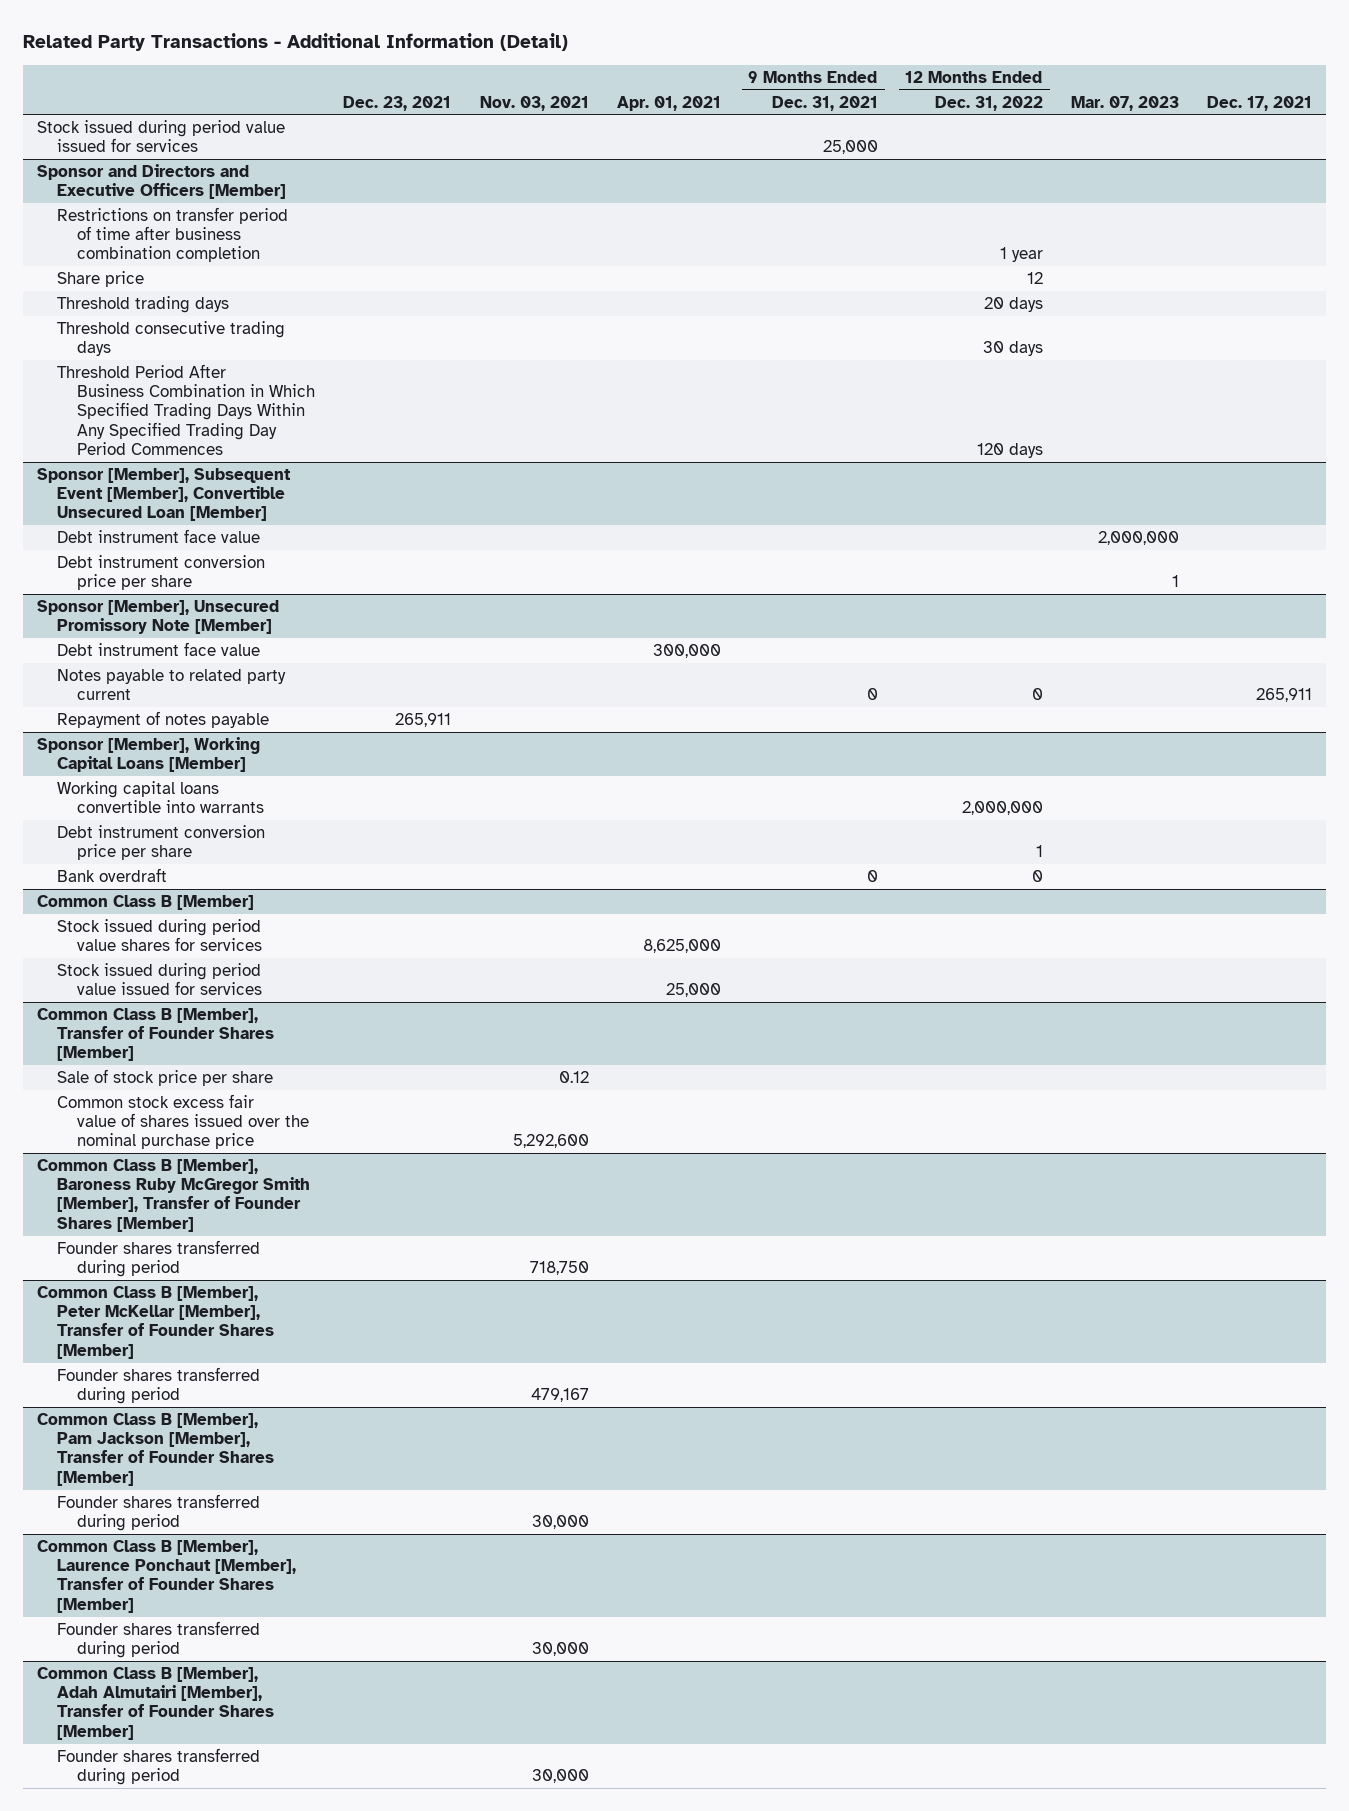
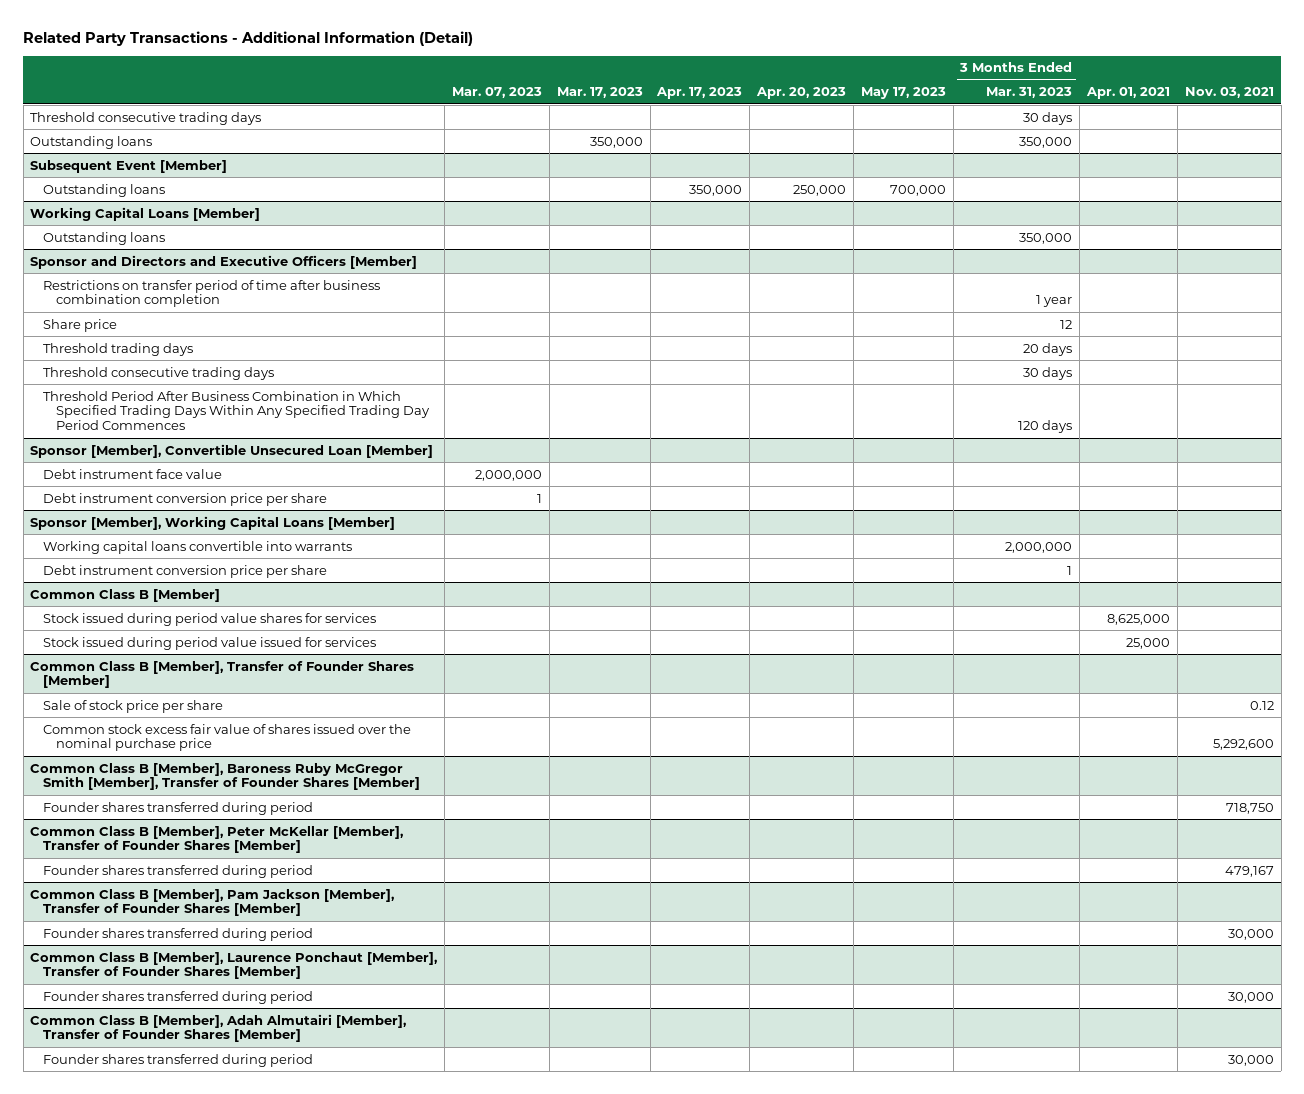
- | Dec. 23, 2021 | Nov. 03, 2021 | Apr. 01, 2021 | 9 Months Ended Dec. 31, 2021 | 12 Months Ended Dec. 31, 2022 | Mar. 07, 2023 | Dec. 17, 2021
+ | Mar. 07, 2023 | Mar. 17, 2023 | Apr. 17, 2023 | Apr. 20, 2023 | May 17, 2023 | 3 Months Ended Mar. 31, 2023 | Apr. 01, 2021 | Nov. 03, 2021
- Stock issued during period value issued for services | | | | 25,000 | | |
+ Threshold consecutive trading days | | | | | | 30 days | |
+ Outstanding loans | | 350,000 | | | | 350,000 | |
+ Subsequent Event [Member]
+ Outstanding loans | | | 350,000 | 250,000 | 700,000 | | |
+ Working Capital Loans [Member]
+ Outstanding loans | | | | | | 350,000 | |
- Sponsor [Member], Subsequent Event [Member], Convertible Unsecured Loan [Member]
+ Sponsor [Member], Convertible Unsecured Loan [Member]
- Sponsor [Member], Unsecured Promissory Note [Member]
- Debt instrument face value | | | 300,000 | | | |
- Notes payable to related party current | | | | 0 | 0 | | 265,911
- Repayment of notes payable | 265,911 | | | | | |
@ Sponsor [Member], Working Capital Loans [Member]
- Bank overdraft | | | | 0 | 0 | |

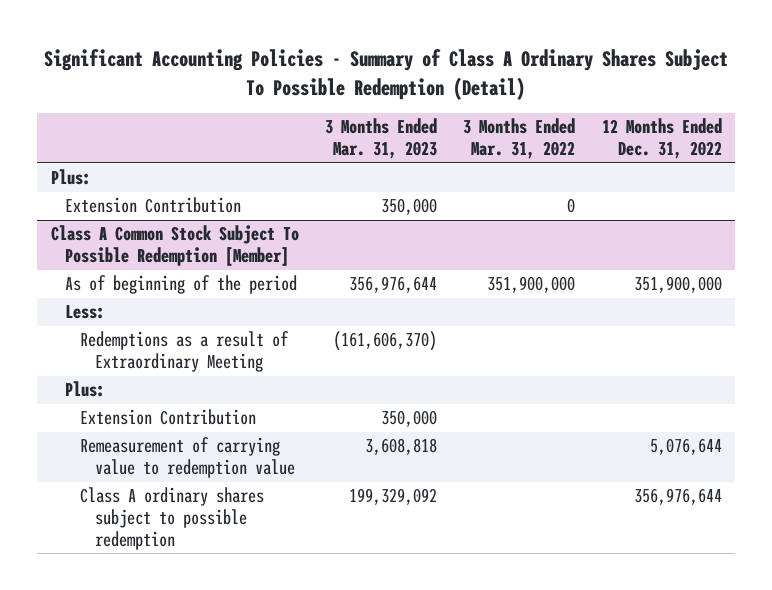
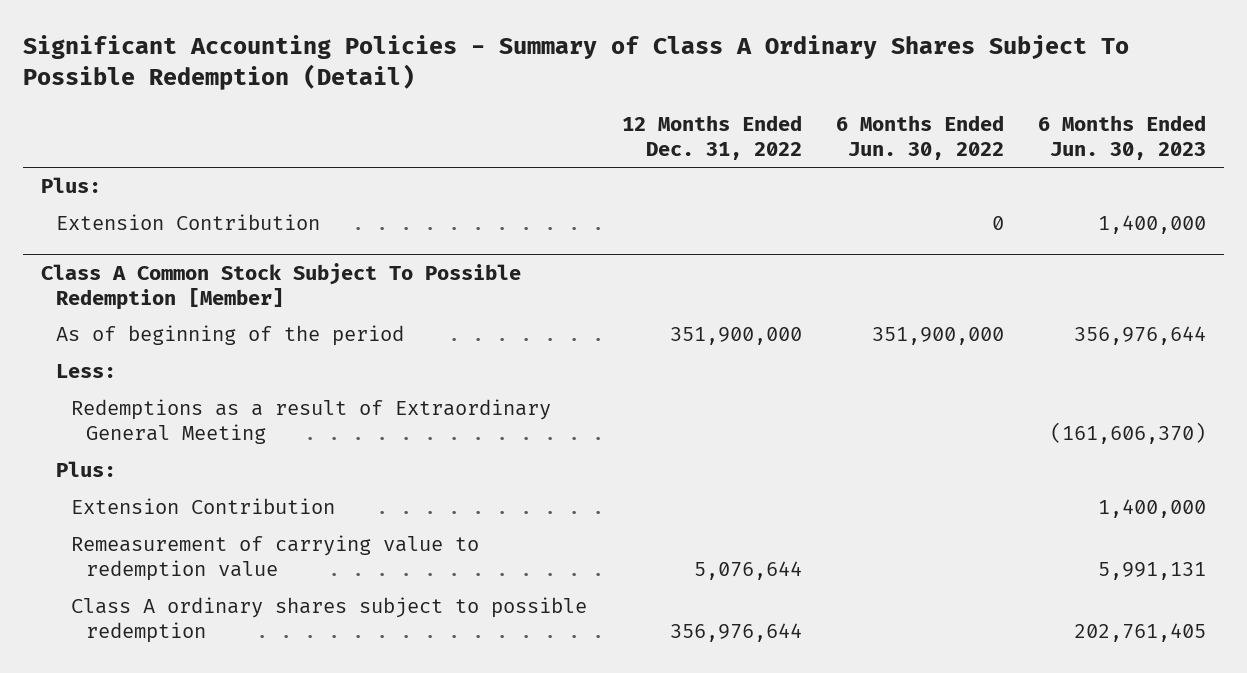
- | 3 Months Ended Mar. 31, 2023 | 3 Months Ended Mar. 31, 2022 | 12 Months Ended Dec. 31, 2022
+ | 12 Months Ended Dec. 31, 2022 | 6 Months Ended Jun. 30, 2022 | 6 Months Ended Jun. 30, 2023
@ Class A Common Stock Subject To Possible Redemption [Member]
- Redemptions as a result of Extraordinary Meeting | (161,606,370) | |
+ Redemptions as a result of Extraordinary General Meeting | | | (161,606,370)

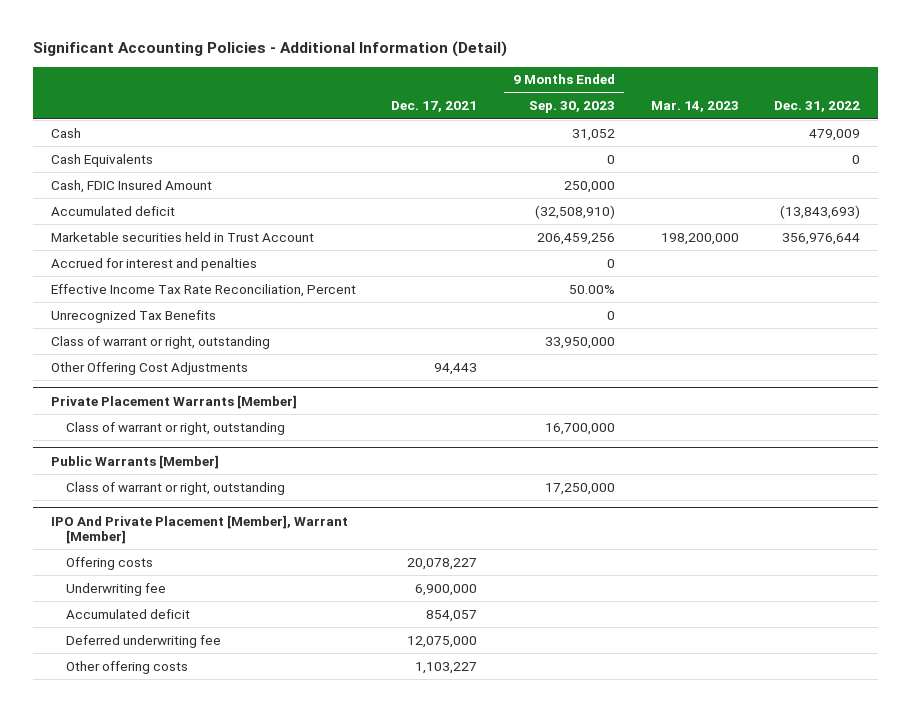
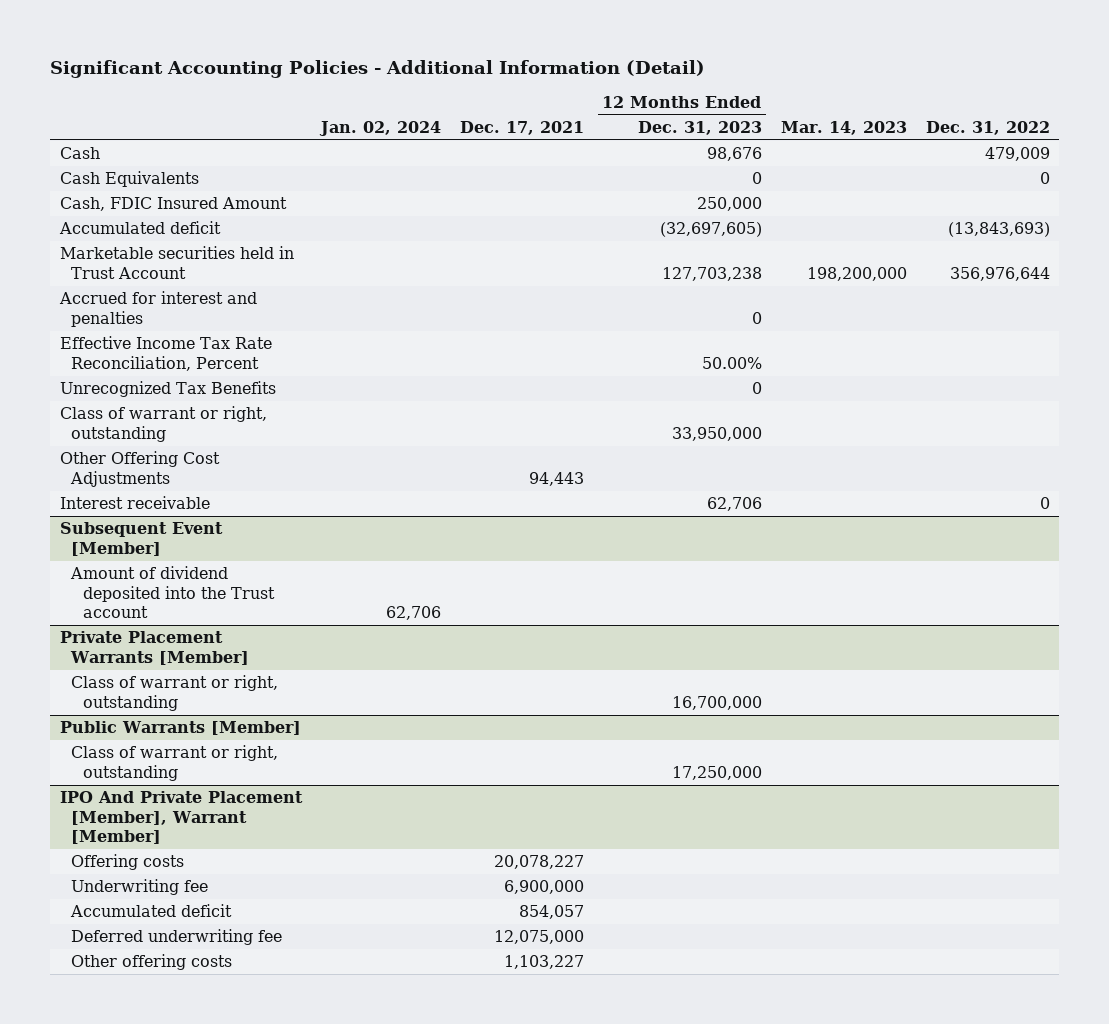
- | Dec. 17, 2021 | 9 Months Ended Sep. 30, 2023 | Mar. 14, 2023 | Dec. 31, 2022
+ | Jan. 02, 2024 | Dec. 17, 2021 | 12 Months Ended Dec. 31, 2023 | Mar. 14, 2023 | Dec. 31, 2022
+ Interest receivable | | | 62,706 | | 0
+ Subsequent Event [Member]
+ Amount of dividend deposited into the Trust account | 62,706 | | | |

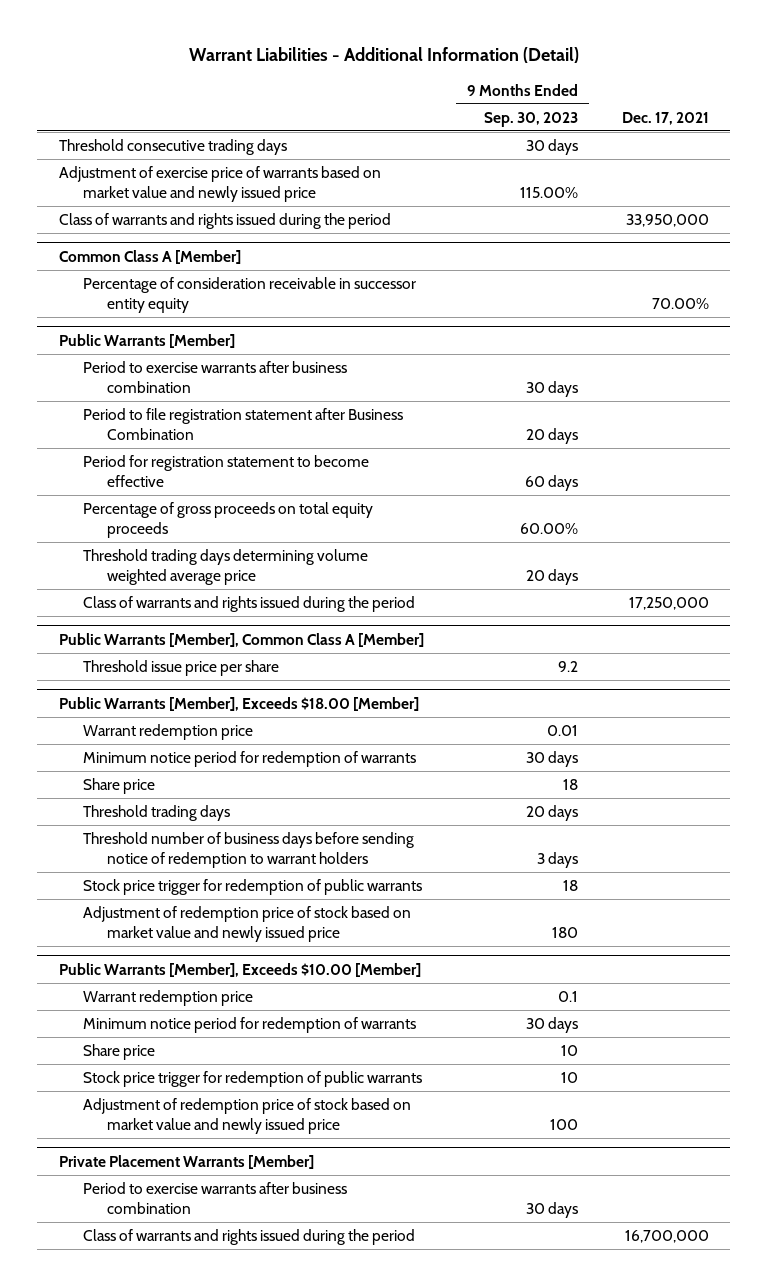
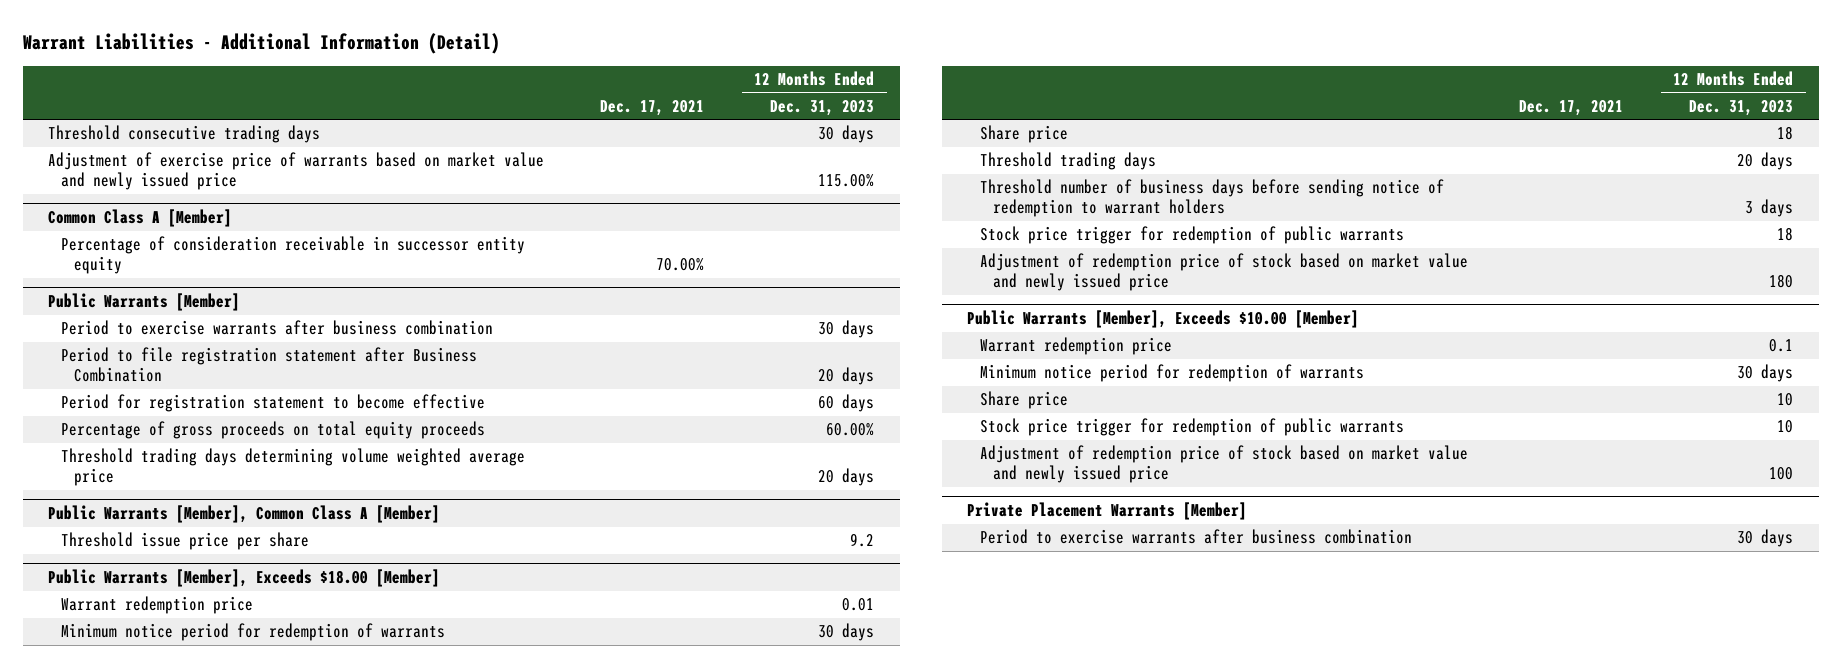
- | 9 Months Ended Sep. 30, 2023 | Dec. 17, 2021
+ | Dec. 17, 2021 | 12 Months Ended Dec. 31, 2023
- Class of warrants and rights issued during the period | | 33,950,000
@ Public Warrants [Member]
- Class of warrants and rights issued during the period | | 17,250,000
@ Private Placement Warrants [Member]
- Class of warrants and rights issued during the period | | 16,700,000

